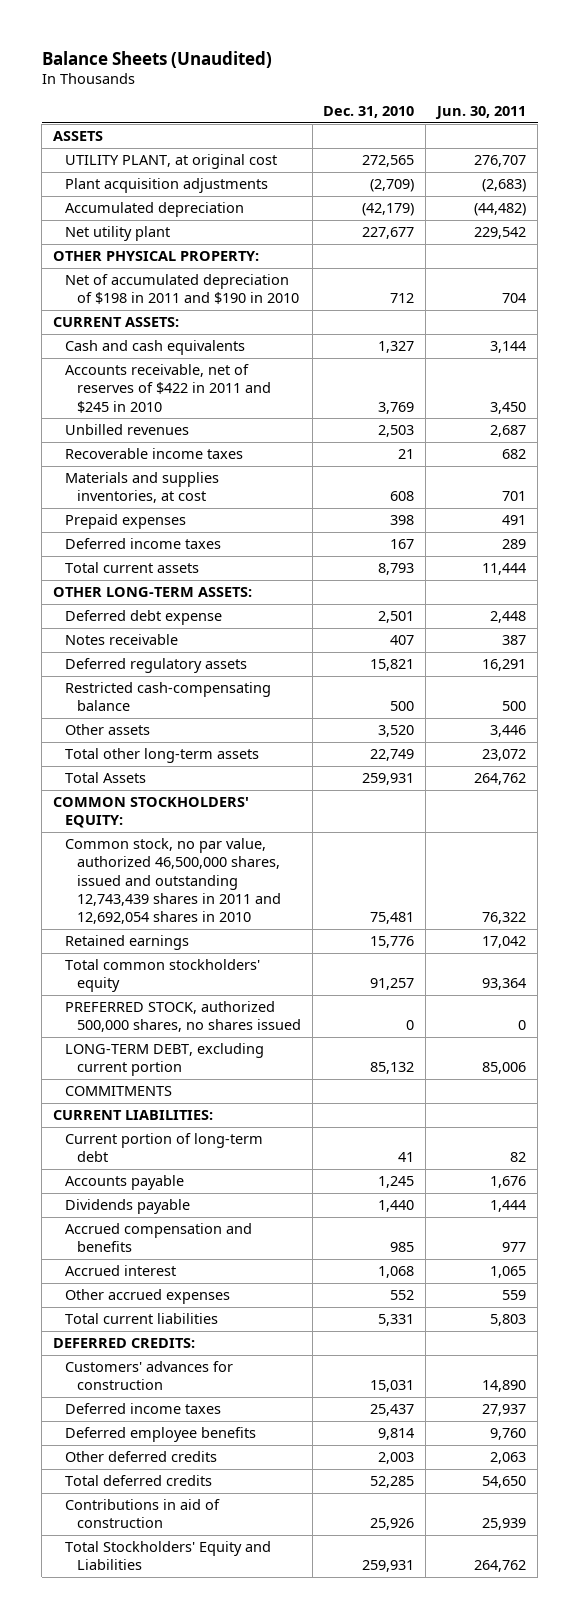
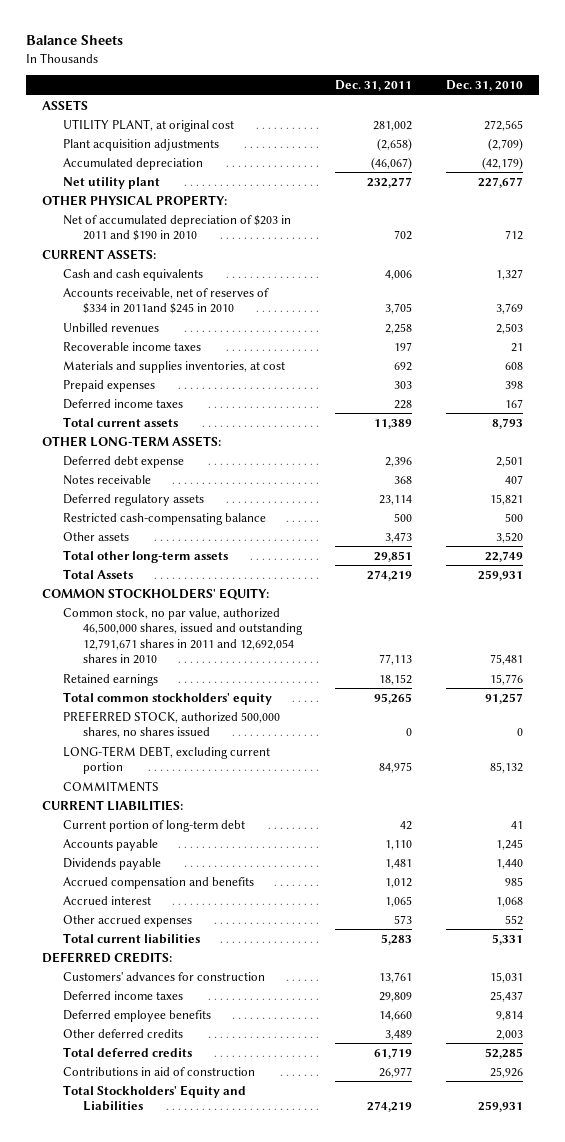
- Balance Sheets (Unaudited)
+ Balance Sheets
- | Dec. 31, 2010 | Jun. 30, 2011
+ | Dec. 31, 2011 | Dec. 31, 2010
- Net of accumulated depreciation of $198 in 2011 and $190 in 2010 | 712 | 704
+ Net of accumulated depreciation of $203 in 2011 and $190 in 2010 | 702 | 712
- Accounts receivable, net of reserves of $422 in 2011 and $245 in 2010 | 3,769 | 3,450
+ Accounts receivable, net of reserves of $334 in 2011and $245 in 2010 | 3,705 | 3,769
- Common stock, no par value, authorized 46,500,000 shares, issued and outstanding 12,743,439 shares in 2011 and 12,692,054 shares in 2010 | 75,481 | 76,322
+ Common stock, no par value, authorized 46,500,000 shares, issued and outstanding 12,791,671 shares in 2011 and 12,692,054 shares in 2010 | 77,113 | 75,481

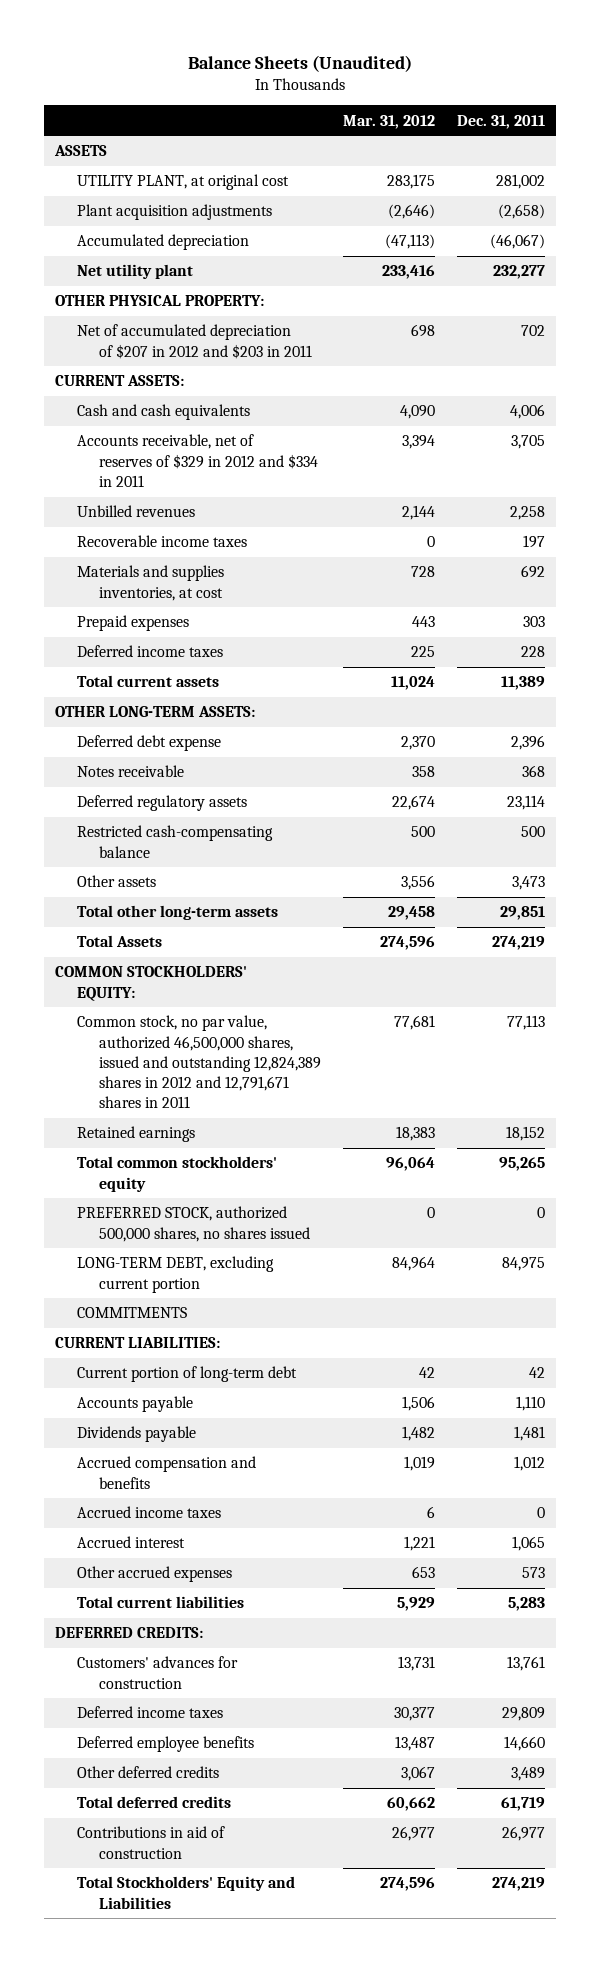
- Balance Sheets
+ Balance Sheets (Unaudited)
- | Dec. 31, 2011 | Dec. 31, 2010
+ | Mar. 31, 2012 | Dec. 31, 2011
- Net of accumulated depreciation of $203 in 2011 and $190 in 2010 | 702 | 712
+ Net of accumulated depreciation of $207 in 2012 and $203 in 2011 | 698 | 702
- Accounts receivable, net of reserves of $334 in 2011and $245 in 2010 | 3,705 | 3,769
+ Accounts receivable, net of reserves of $329 in 2012 and $334 in 2011 | 3,394 | 3,705
- Common stock, no par value, authorized 46,500,000 shares, issued and outstanding 12,791,671 shares in 2011 and 12,692,054 shares in 2010 | 77,113 | 75,481
+ Common stock, no par value, authorized 46,500,000 shares, issued and outstanding 12,824,389 shares in 2012 and 12,791,671 shares in 2011 | 77,681 | 77,113
+ Accrued income taxes | 6 | 0

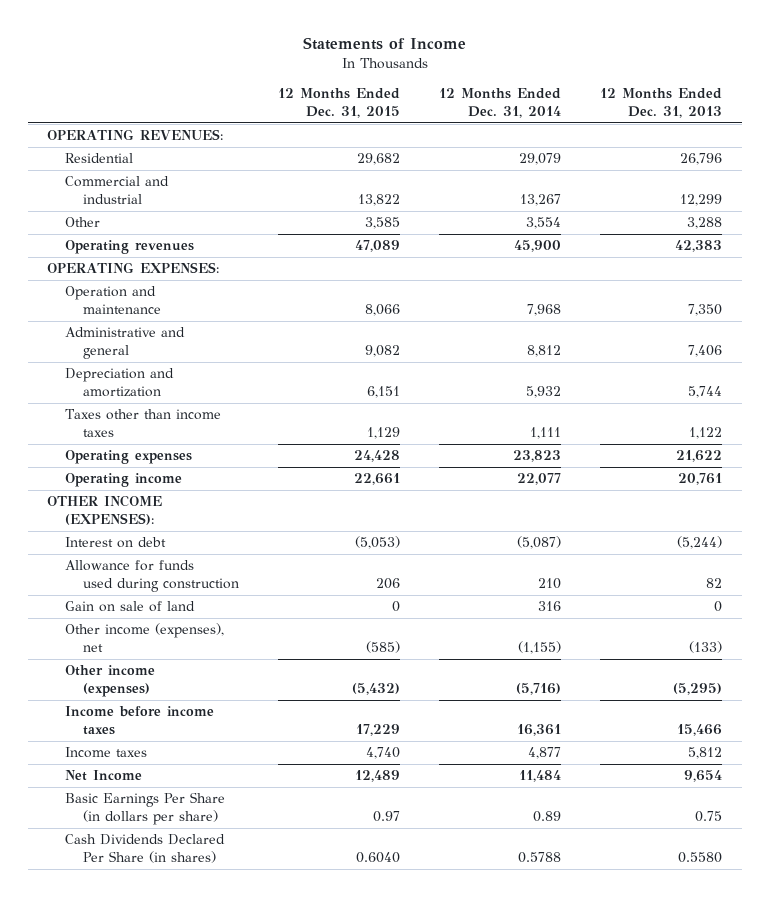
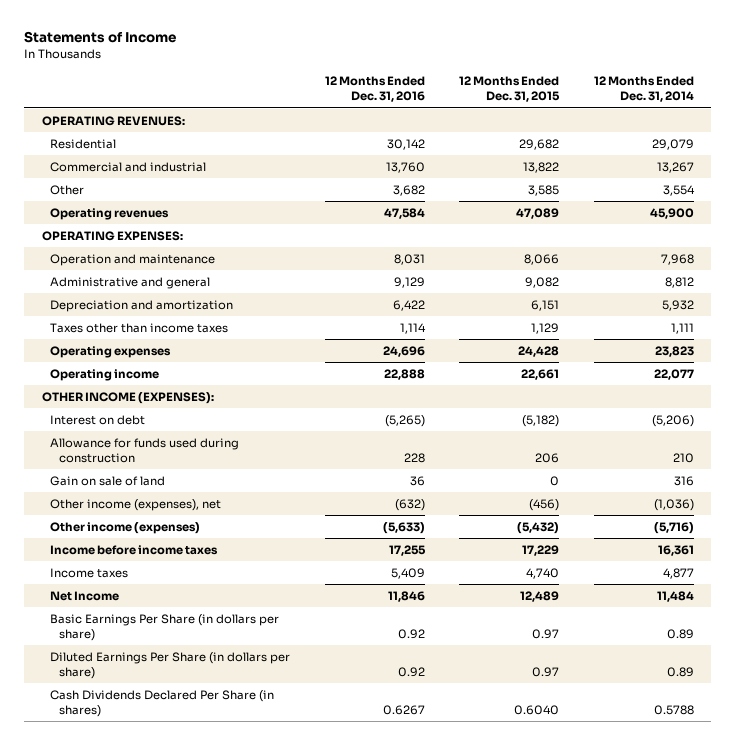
- | 12 Months Ended Dec. 31, 2015 | 12 Months Ended Dec. 31, 2014 | 12 Months Ended Dec. 31, 2013
+ | 12 Months Ended Dec. 31, 2016 | 12 Months Ended Dec. 31, 2015 | 12 Months Ended Dec. 31, 2014
- Interest on debt | (5,053) | (5,087) | (5,244)
+ Interest on debt | (5,265) | (5,182) | (5,206)
- Other income (expenses), net | (585) | (1,155) | (133)
+ Other income (expenses), net | (632) | (456) | (1,036)
+ Diluted Earnings Per Share (in dollars per share) | 0.92 | 0.97 | 0.89

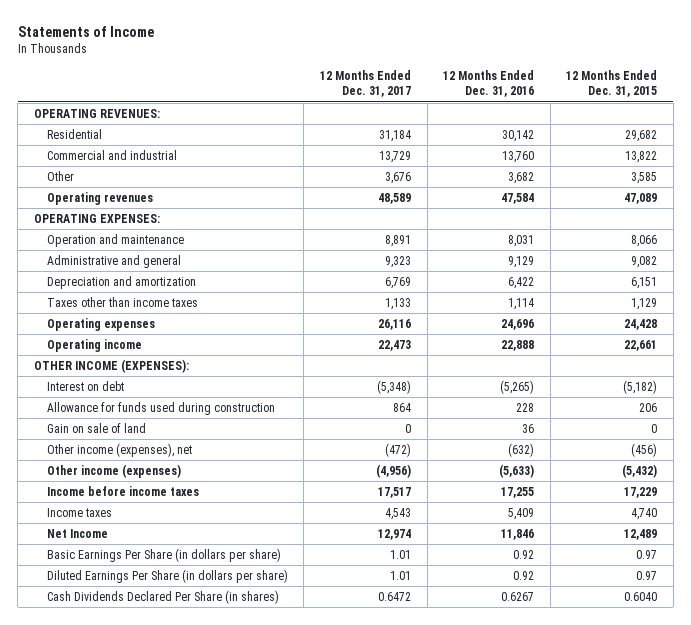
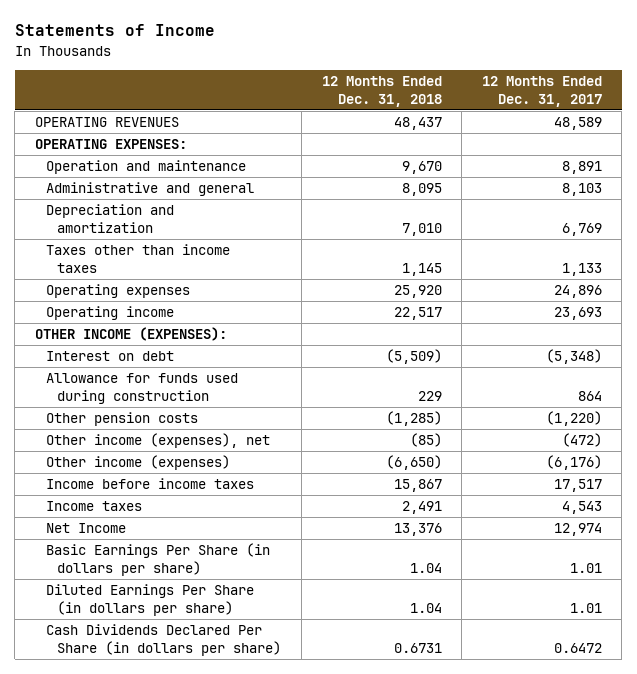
- | 12 Months Ended Dec. 31, 2017 | 12 Months Ended Dec. 31, 2016 | 12 Months Ended Dec. 31, 2015
+ | 12 Months Ended Dec. 31, 2018 | 12 Months Ended Dec. 31, 2017
- OPERATING REVENUES:
- Residential | 31,184 | 30,142 | 29,682
- Commercial and industrial | 13,729 | 13,760 | 13,822
- Other | 3,676 | 3,682 | 3,585
- Operating revenues | 48,589 | 47,584 | 47,089
+ OPERATING REVENUES | 48,437 | 48,589
- Administrative and general | 9,323 | 9,129 | 9,082
+ Administrative and general | 8,095 | 8,103
- Operating expenses | 26,116 | 24,696 | 24,428
- Operating income | 22,473 | 22,888 | 22,661
+ Operating expenses | 25,920 | 24,896
+ Operating income | 22,517 | 23,693
- Gain on sale of land | 0 | 36 | 0
+ Other pension costs | (1,285) | (1,220)
- Other income (expenses) | (4,956) | (5,633) | (5,432)
+ Other income (expenses) | (6,650) | (6,176)
- Cash Dividends Declared Per Share (in shares) | 0.6472 | 0.6267 | 0.6040
+ Cash Dividends Declared Per Share (in dollars per share) | 0.6731 | 0.6472

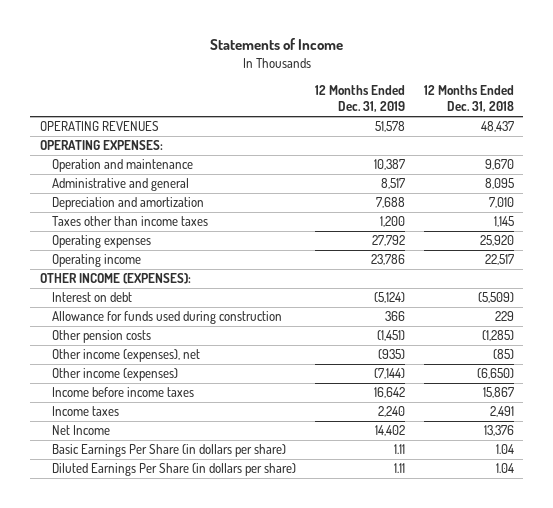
- | 12 Months Ended Dec. 31, 2018 | 12 Months Ended Dec. 31, 2017
+ | 12 Months Ended Dec. 31, 2019 | 12 Months Ended Dec. 31, 2018
- Cash Dividends Declared Per Share (in dollars per share) | 0.6731 | 0.6472

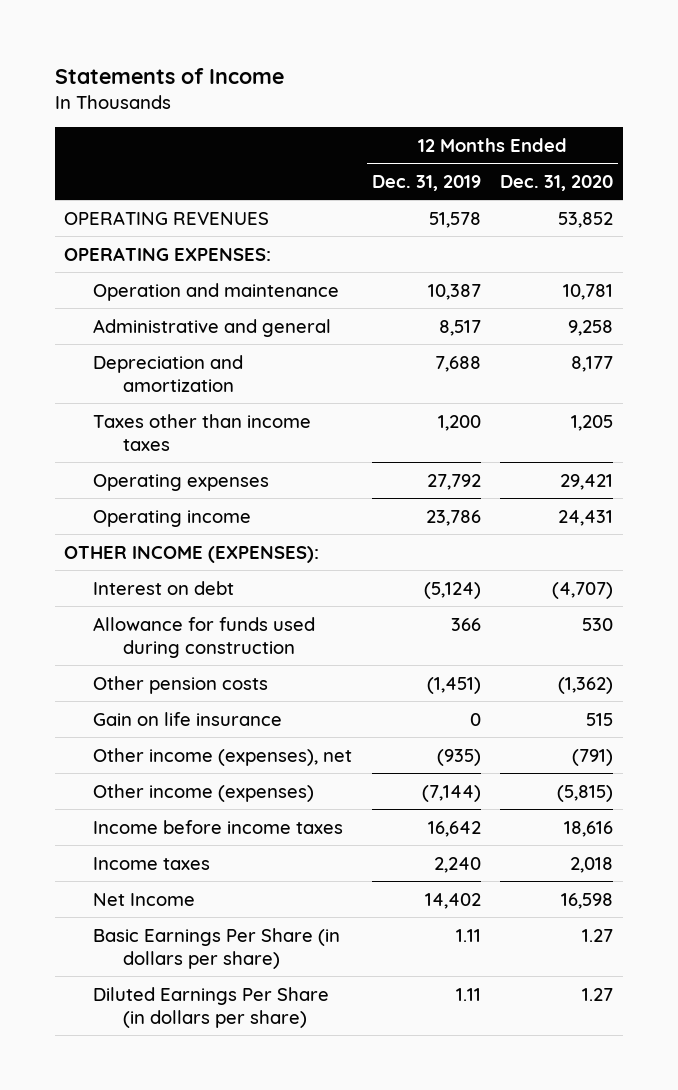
- | 12 Months Ended Dec. 31, 2019 | 12 Months Ended Dec. 31, 2018
+ | 12 Months Ended Dec. 31, 2019 | 12 Months Ended Dec. 31, 2020
+ Gain on life insurance | 0 | 515

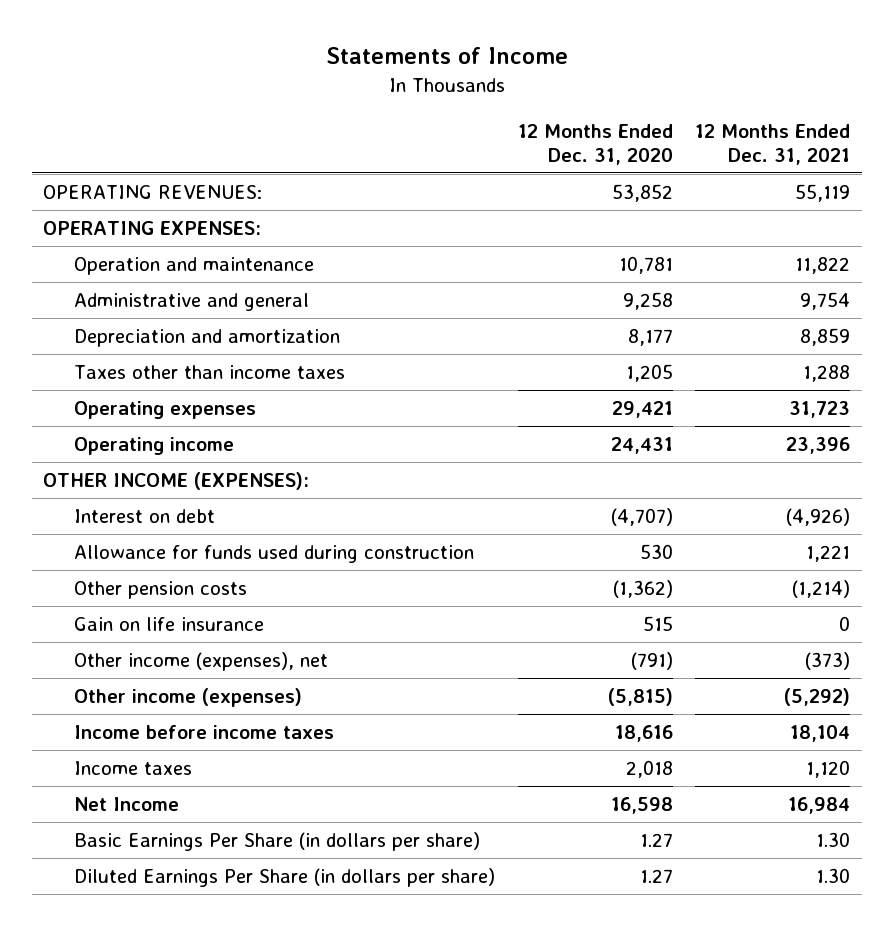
- | 12 Months Ended Dec. 31, 2019 | 12 Months Ended Dec. 31, 2020
+ | 12 Months Ended Dec. 31, 2020 | 12 Months Ended Dec. 31, 2021
- OPERATING REVENUES | 51,578 | 53,852
+ OPERATING REVENUES: | 53,852 | 55,119

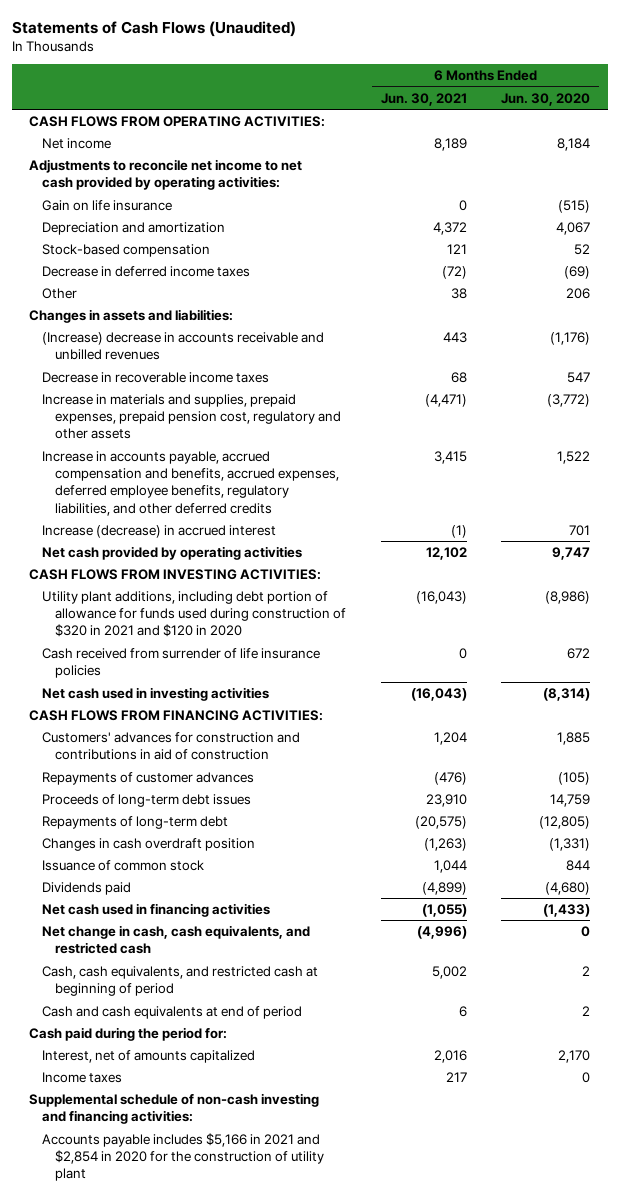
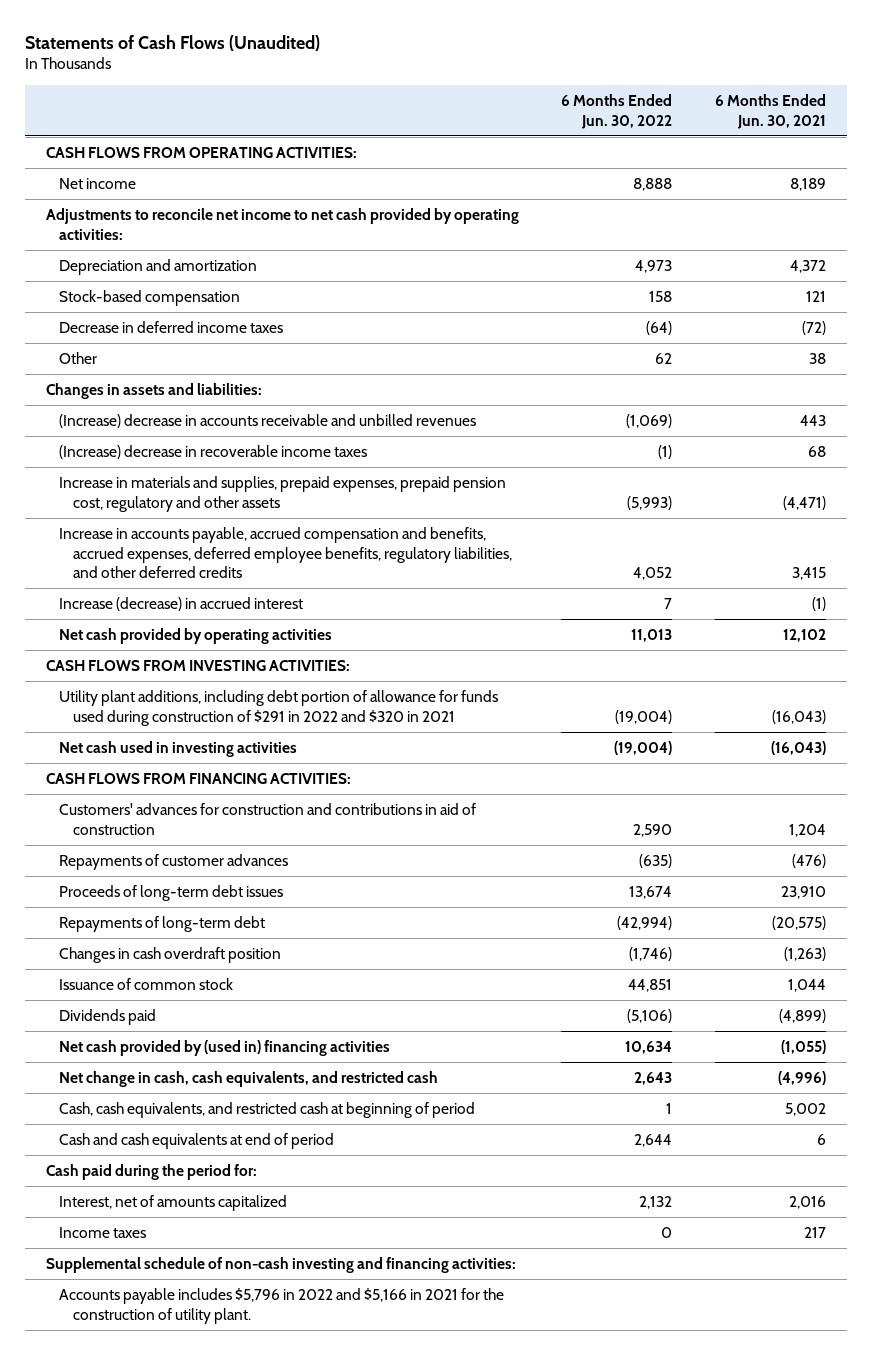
- | 6 Months Ended Jun. 30, 2021 | 6 Months Ended Jun. 30, 2020
+ | 6 Months Ended Jun. 30, 2022 | 6 Months Ended Jun. 30, 2021
- Gain on life insurance | 0 | (515)
- Decrease in recoverable income taxes | 68 | 547
+ (Increase) decrease in recoverable income taxes | (1) | 68
- Utility plant additions, including debt portion of allowance for funds used during construction of $320 in 2021 and $120 in 2020 | (16,043) | (8,986)
- Cash received from surrender of life insurance policies | 0 | 672
+ Utility plant additions, including debt portion of allowance for funds used during construction of $291 in 2022 and $320 in 2021 | (19,004) | (16,043)
- Net cash used in financing activities | (1,055) | (1,433)
+ Net cash provided by (used in) financing activities | 10,634 | (1,055)
- Accounts payable includes $5,166 in 2021 and $2,854 in 2020 for the construction of utility plant
+ Accounts payable includes $5,796 in 2022 and $5,166 in 2021 for the construction of utility plant.

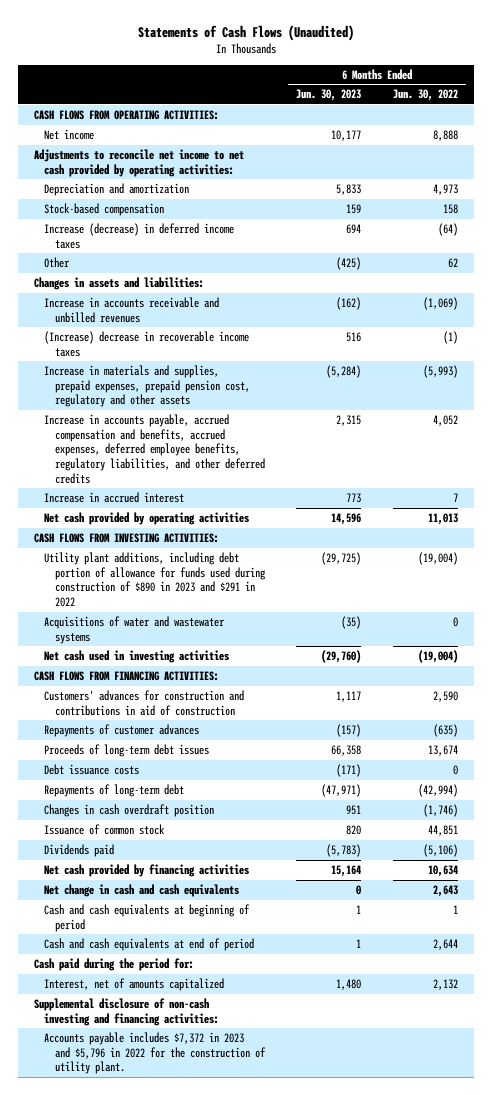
- | 6 Months Ended Jun. 30, 2022 | 6 Months Ended Jun. 30, 2021
+ | 6 Months Ended Jun. 30, 2023 | 6 Months Ended Jun. 30, 2022
- Decrease in deferred income taxes | (64) | (72)
+ Increase (decrease) in deferred income taxes | 694 | (64)
- (Increase) decrease in accounts receivable and unbilled revenues | (1,069) | 443
+ Increase in accounts receivable and unbilled revenues | (162) | (1,069)
- Increase (decrease) in accrued interest | 7 | (1)
+ Increase in accrued interest | 773 | 7
- Utility plant additions, including debt portion of allowance for funds used during construction of $291 in 2022 and $320 in 2021 | (19,004) | (16,043)
+ Utility plant additions, including debt portion of allowance for funds used during construction of $890 in 2023 and $291 in 2022 | (29,725) | (19,004)
+ Acquisitions of water and wastewater systems | (35) | 0
+ Debt issuance costs | (171) | 0
- Net cash provided by (used in) financing activities | 10,634 | (1,055)
- Net change in cash, cash equivalents, and restricted cash | 2,643 | (4,996)
- Cash, cash equivalents, and restricted cash at beginning of period | 1 | 5,002
+ Net cash provided by financing activities | 15,164 | 10,634
+ Net change in cash and cash equivalents | 0 | 2,643
+ Cash and cash equivalents at beginning of period | 1 | 1
- Income taxes | 0 | 217
- Supplemental schedule of non-cash investing and financing activities:
- Accounts payable includes $5,796 in 2022 and $5,166 in 2021 for the construction of utility plant.
+ Supplemental disclosure of non-cash investing and financing activities:
+ Accounts payable includes $7,372 in 2023 and $5,796 in 2022 for the construction of utility plant.

